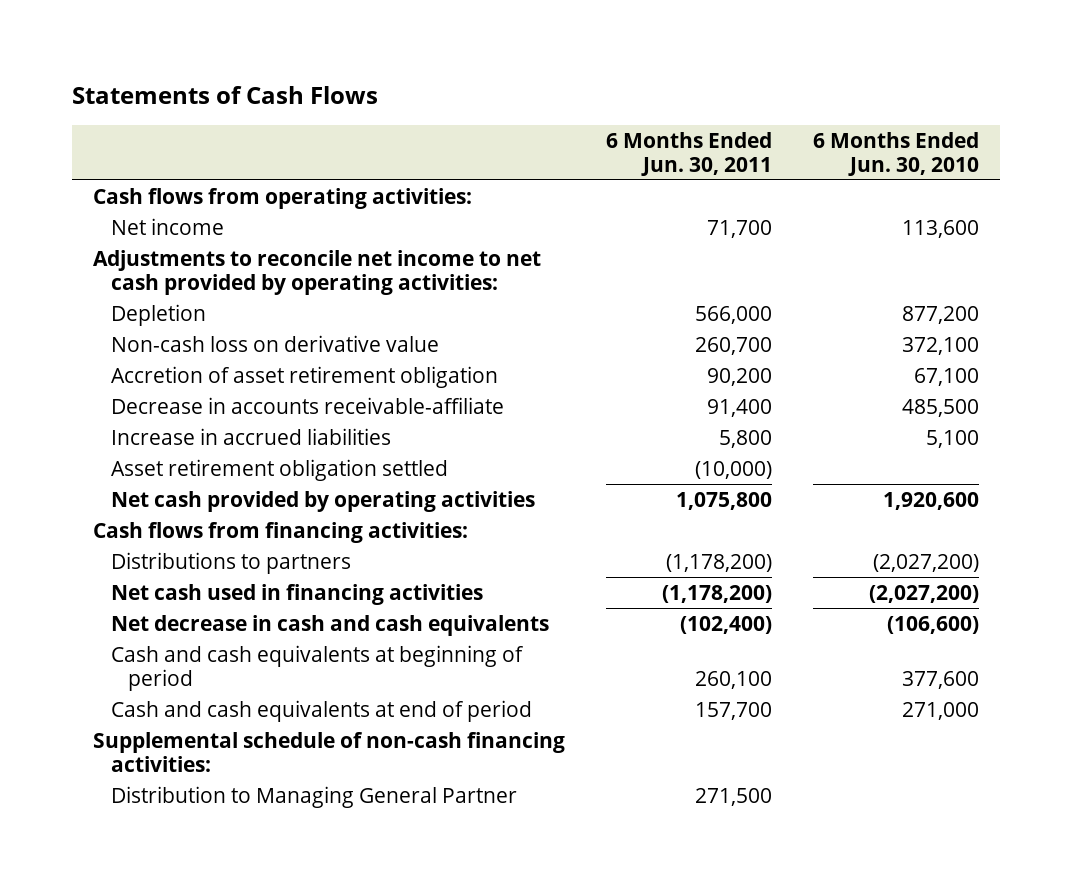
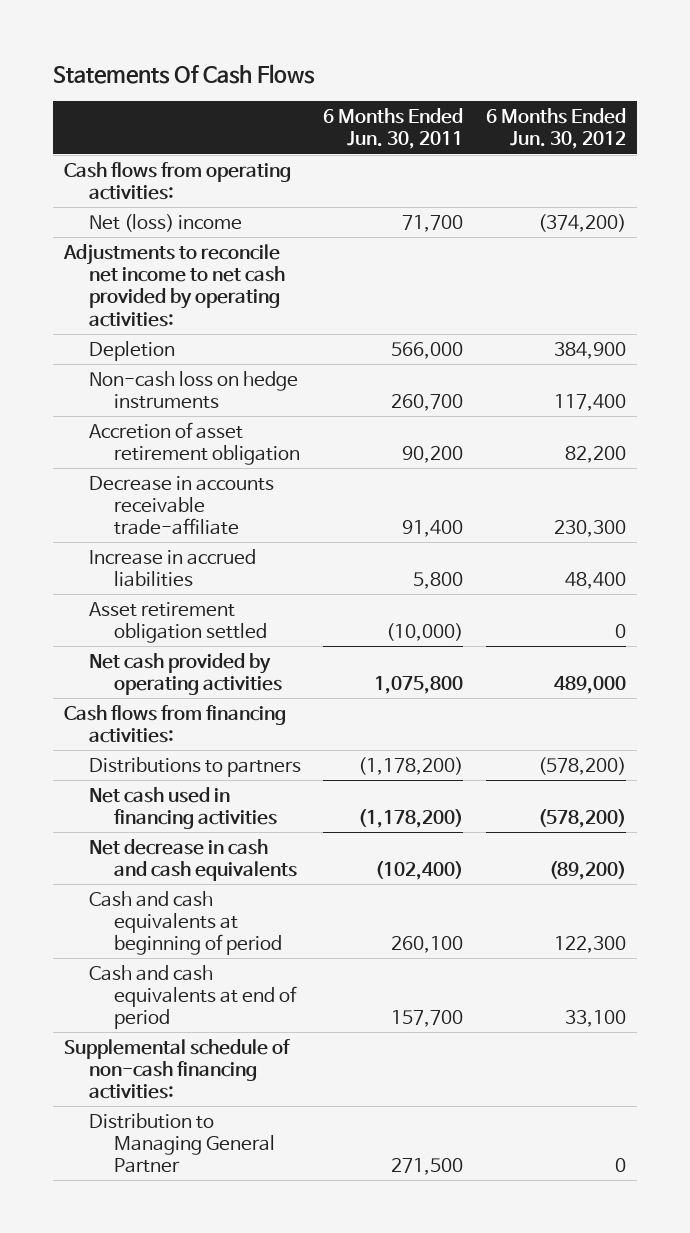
- Statements of Cash Flows
+ Statements Of Cash Flows
- | 6 Months Ended Jun. 30, 2011 | 6 Months Ended Jun. 30, 2010
+ | 6 Months Ended Jun. 30, 2011 | 6 Months Ended Jun. 30, 2012
- Net income | 71,700 | 113,600
+ Net (loss) income | 71,700 | (374,200)
- Non-cash loss on derivative value | 260,700 | 372,100
+ Non-cash loss on hedge instruments | 260,700 | 117,400
- Decrease in accounts receivable-affiliate | 91,400 | 485,500
+ Decrease in accounts receivable trade-affiliate | 91,400 | 230,300

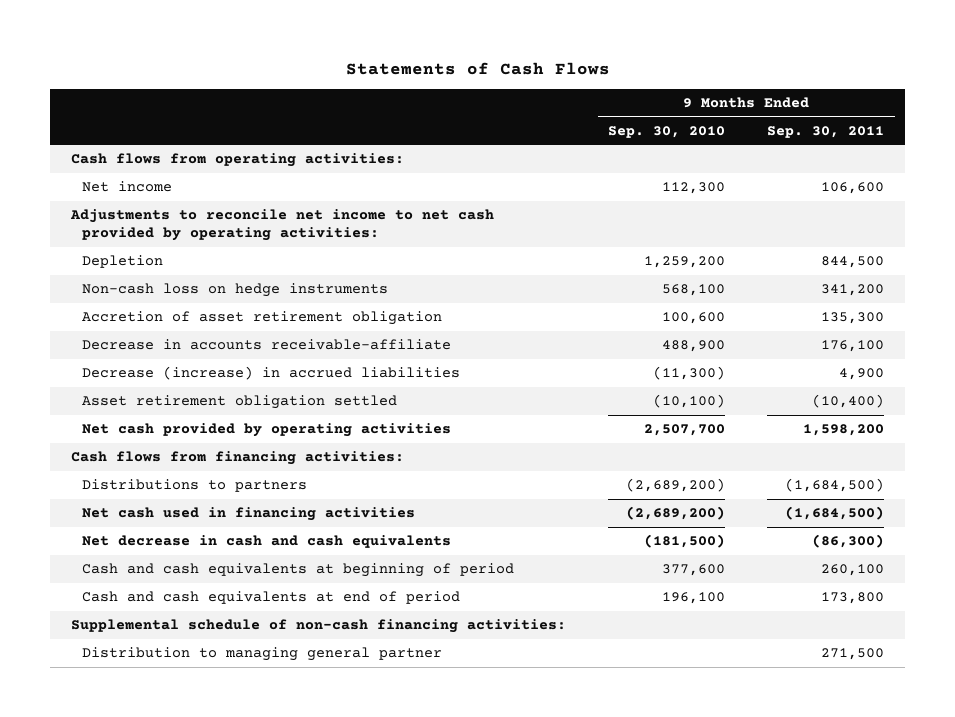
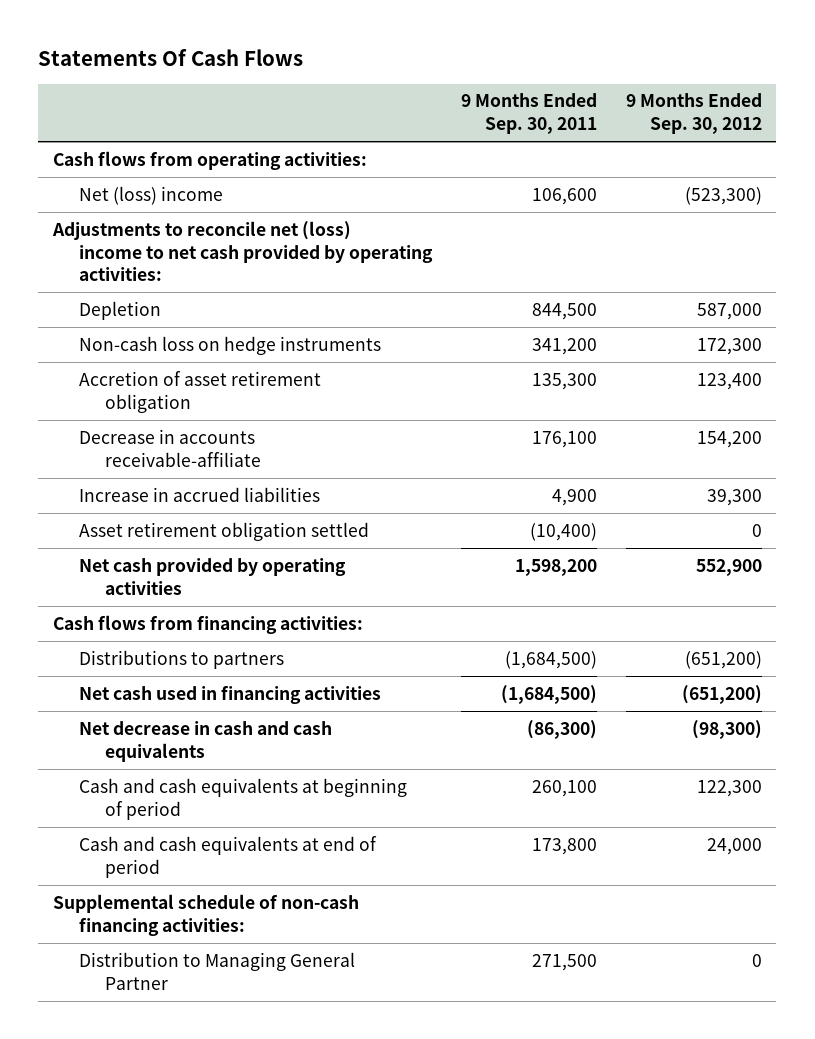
- Statements of Cash Flows
+ Statements Of Cash Flows
- | 9 Months Ended Sep. 30, 2010 | 9 Months Ended Sep. 30, 2011
+ | 9 Months Ended Sep. 30, 2011 | 9 Months Ended Sep. 30, 2012
- Net income | 112,300 | 106,600
- Adjustments to reconcile net income to net cash provided by operating activities:
+ Net (loss) income | 106,600 | (523,300)
+ Adjustments to reconcile net (loss) income to net cash provided by operating activities:
- Decrease (increase) in accrued liabilities | (11,300) | 4,900
+ Increase in accrued liabilities | 4,900 | 39,300
- Distribution to managing general partner | | 271,500
+ Distribution to Managing General Partner | 271,500 | 0

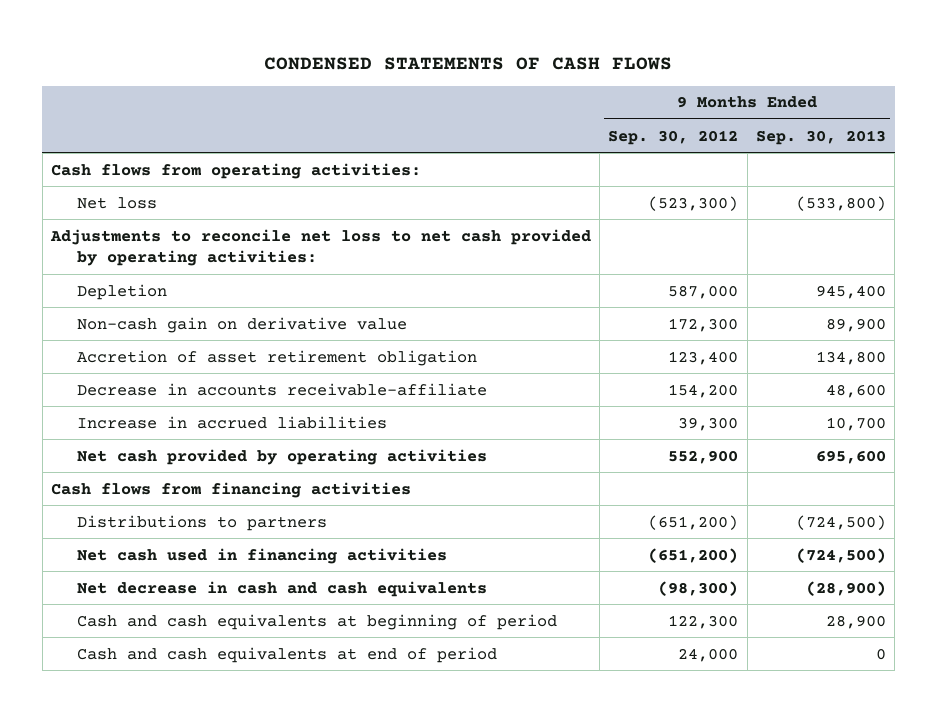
- Statements Of Cash Flows
+ CONDENSED STATEMENTS OF CASH FLOWS
- | 9 Months Ended Sep. 30, 2011 | 9 Months Ended Sep. 30, 2012
+ | 9 Months Ended Sep. 30, 2012 | 9 Months Ended Sep. 30, 2013
- Net (loss) income | 106,600 | (523,300)
- Adjustments to reconcile net (loss) income to net cash provided by operating activities:
+ Net loss | (523,300) | (533,800)
+ Adjustments to reconcile net loss to net cash provided by operating activities:
- Non-cash loss on hedge instruments | 341,200 | 172,300
+ Non-cash gain on derivative value | 172,300 | 89,900
- Asset retirement obligation settled | (10,400) | 0
- Cash flows from financing activities:
+ Cash flows from financing activities
- Supplemental schedule of non-cash financing activities:
- Distribution to Managing General Partner | 271,500 | 0

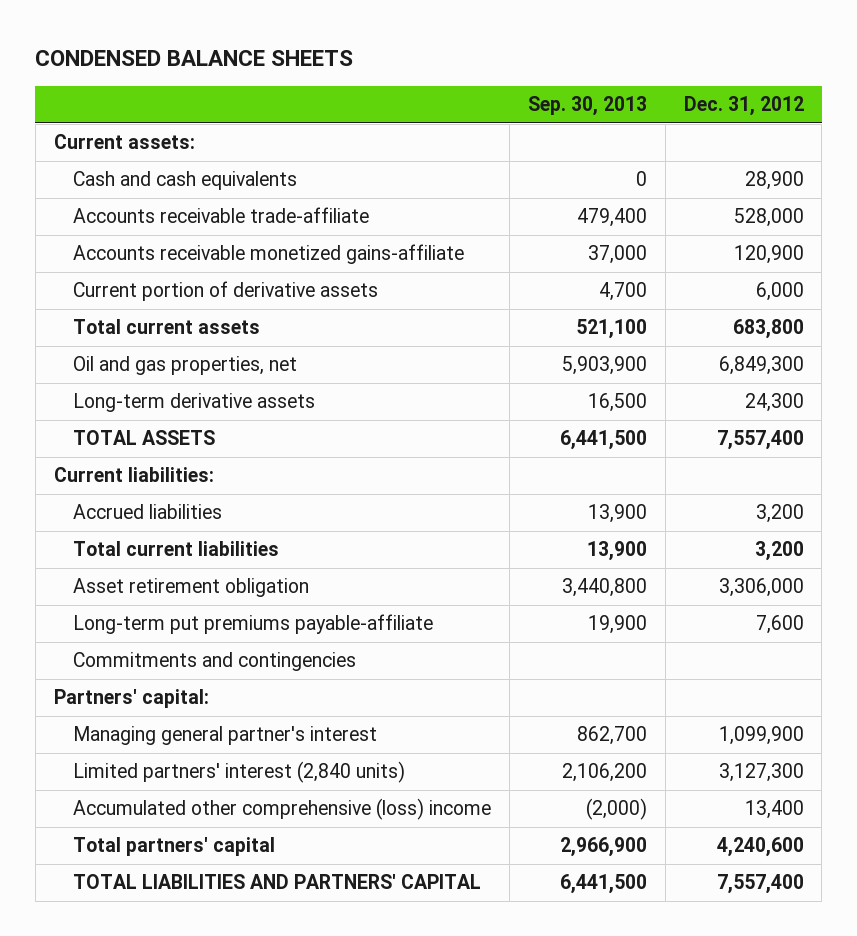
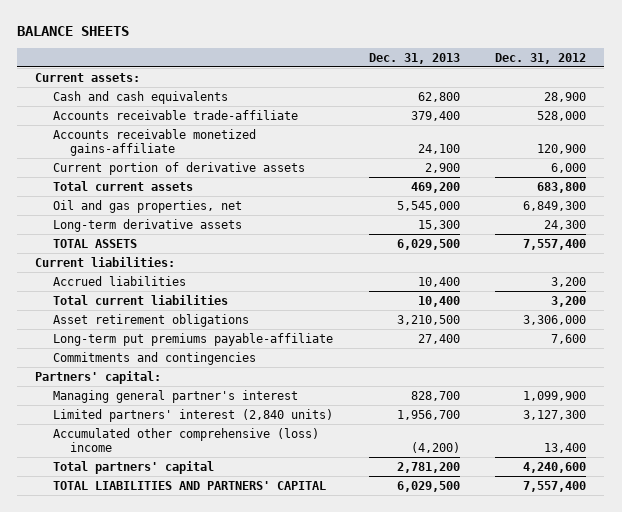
- CONDENSED BALANCE SHEETS
+ BALANCE SHEETS
- | Sep. 30, 2013 | Dec. 31, 2012
+ | Dec. 31, 2013 | Dec. 31, 2012
- Asset retirement obligation | 3,440,800 | 3,306,000
+ Asset retirement obligations | 3,210,500 | 3,306,000

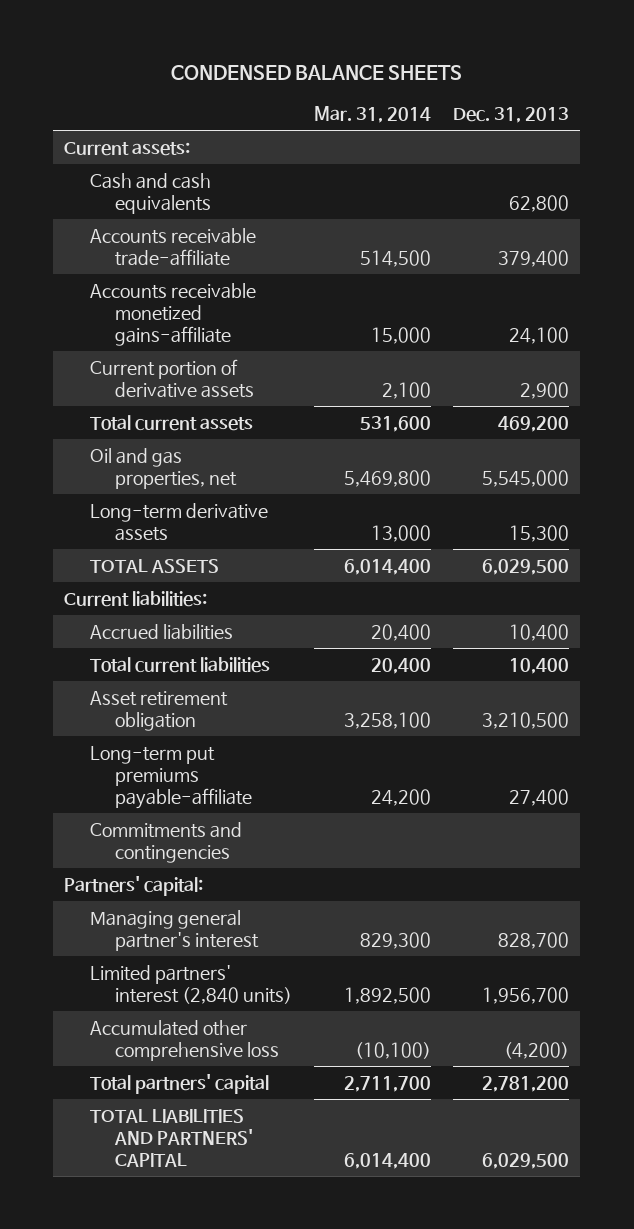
- BALANCE SHEETS
+ CONDENSED BALANCE SHEETS
- | Dec. 31, 2013 | Dec. 31, 2012
+ | Mar. 31, 2014 | Dec. 31, 2013
- Asset retirement obligations | 3,210,500 | 3,306,000
+ Asset retirement obligation | 3,258,100 | 3,210,500
- Accumulated other comprehensive (loss) income | (4,200) | 13,400
+ Accumulated other comprehensive loss | (10,100) | (4,200)

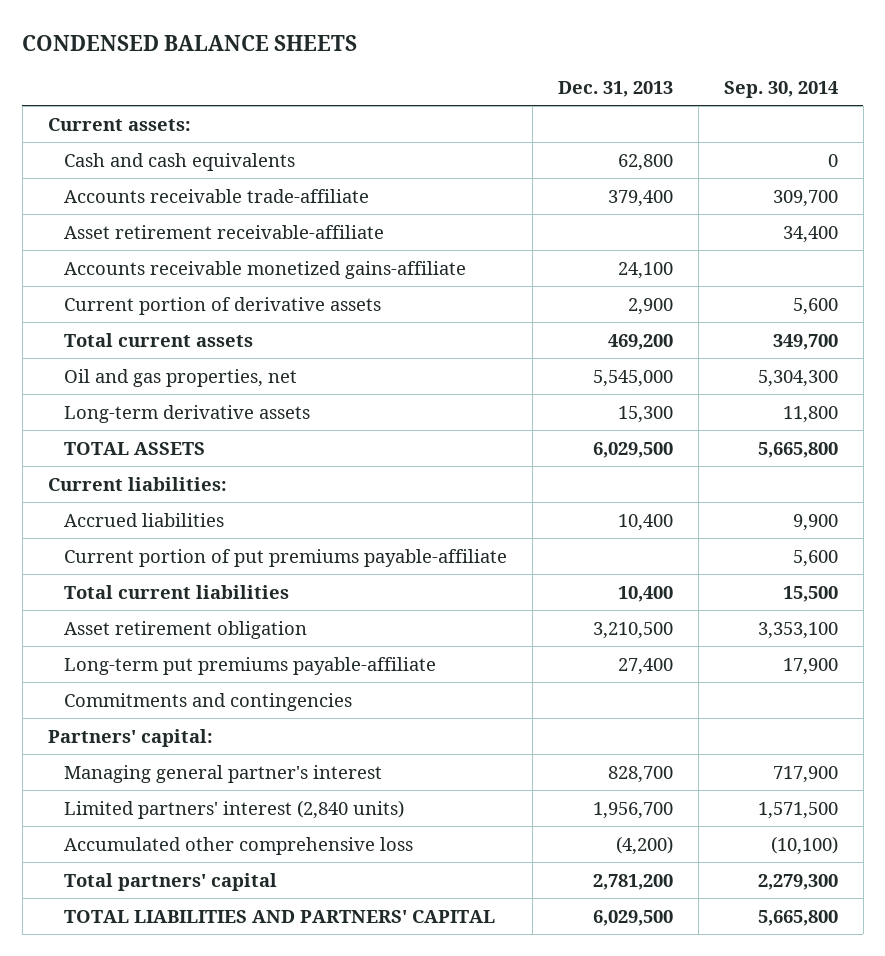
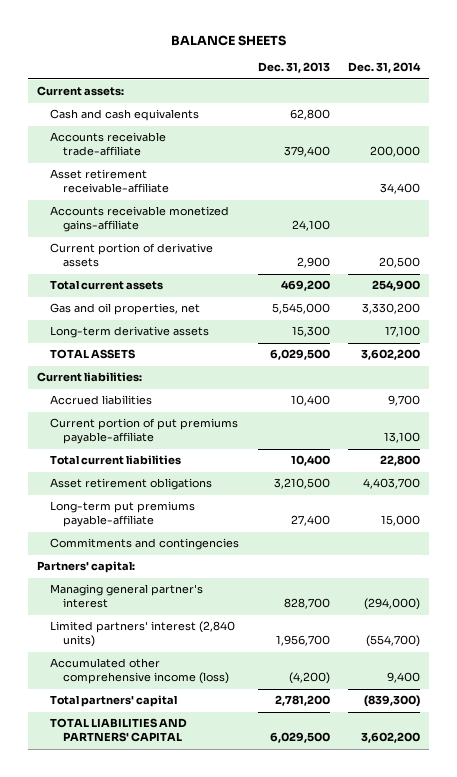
- CONDENSED BALANCE SHEETS
+ BALANCE SHEETS
- | Dec. 31, 2013 | Sep. 30, 2014
+ | Dec. 31, 2013 | Dec. 31, 2014
- Oil and gas properties, net | 5,545,000 | 5,304,300
+ Gas and oil properties, net | 5,545,000 | 3,330,200
- Asset retirement obligation | 3,210,500 | 3,353,100
+ Asset retirement obligations | 3,210,500 | 4,403,700
- Accumulated other comprehensive loss | (4,200) | (10,100)
+ Accumulated other comprehensive income (loss) | (4,200) | 9,400

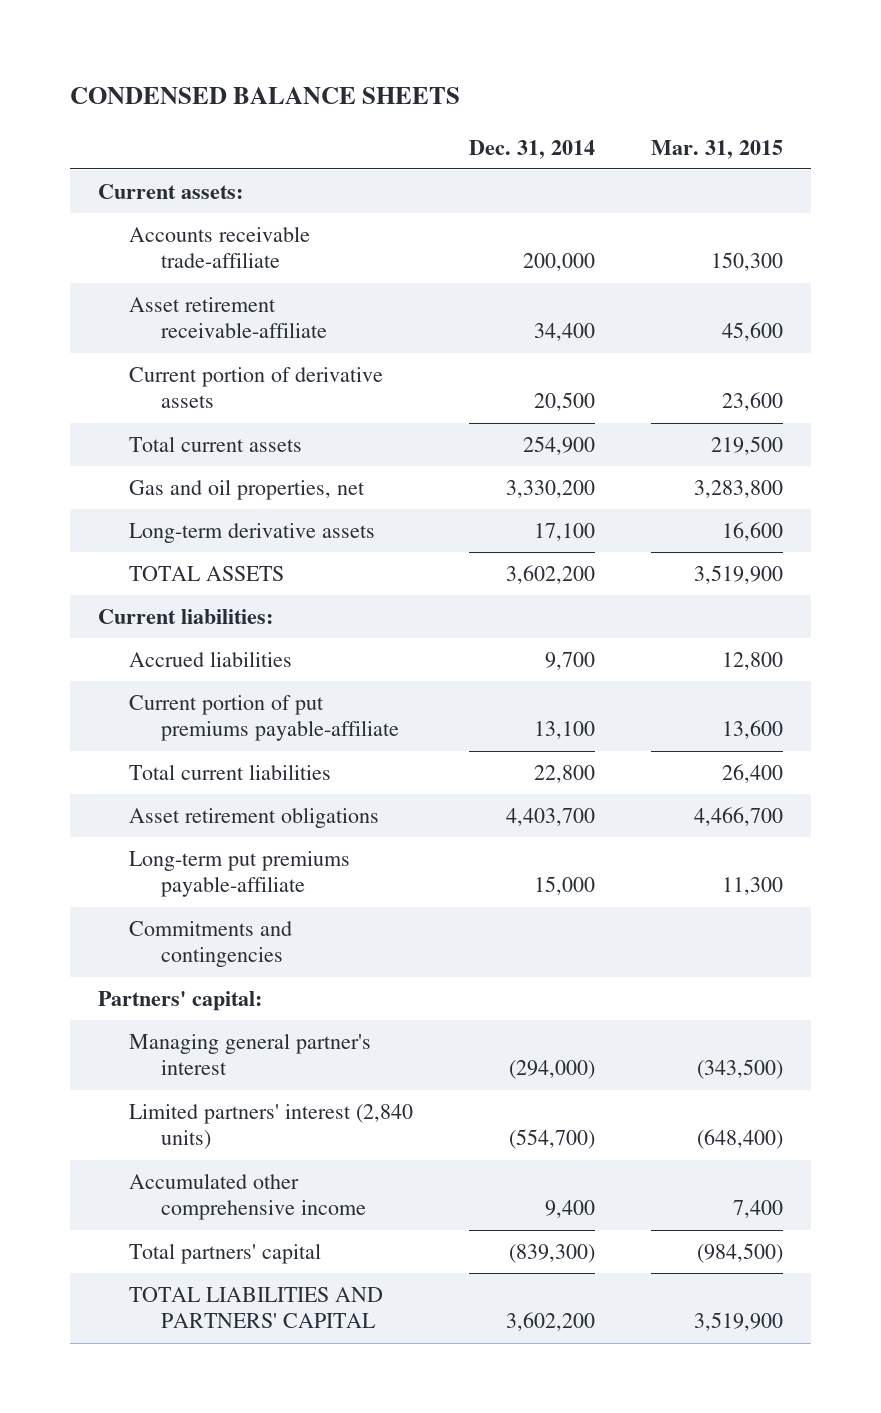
- BALANCE SHEETS
+ CONDENSED BALANCE SHEETS
- | Dec. 31, 2013 | Dec. 31, 2014
+ | Dec. 31, 2014 | Mar. 31, 2015
- Cash and cash equivalents | 62,800 |
- Accounts receivable monetized gains-affiliate | 24,100 |
- Accumulated other comprehensive income (loss) | (4,200) | 9,400
+ Accumulated other comprehensive income | 9,400 | 7,400

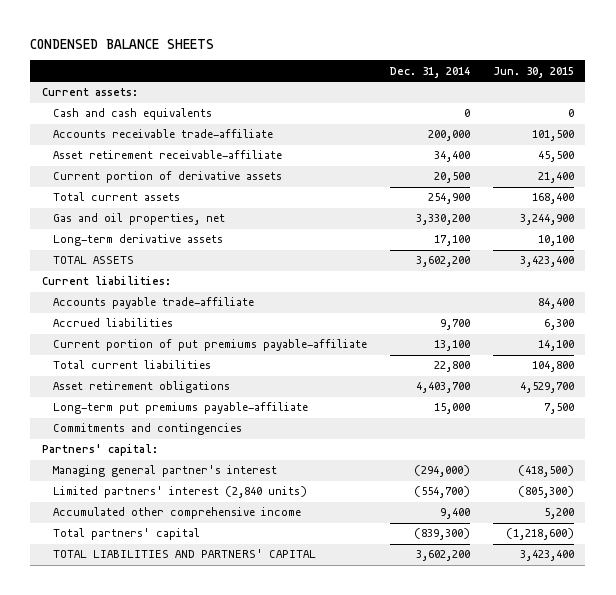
- | Dec. 31, 2014 | Mar. 31, 2015
+ | Dec. 31, 2014 | Jun. 30, 2015
+ Cash and cash equivalents | 0 | 0
+ Accounts payable trade-affiliate | | 84,400

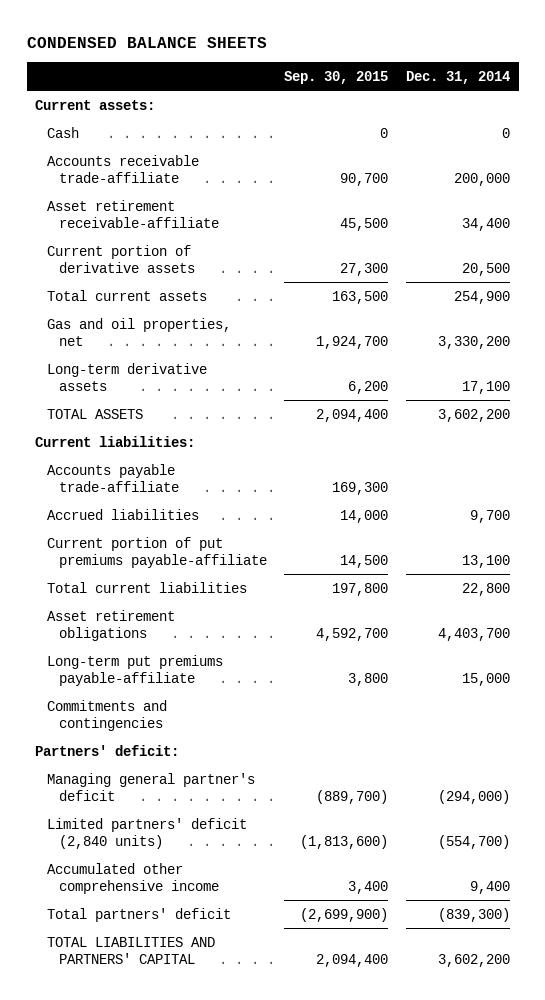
- | Dec. 31, 2014 | Jun. 30, 2015
+ | Sep. 30, 2015 | Dec. 31, 2014
- Cash and cash equivalents | 0 | 0
+ Cash | 0 | 0
- Partners' capital:
- Managing general partner's interest | (294,000) | (418,500)
- Limited partners' interest (2,840 units) | (554,700) | (805,300)
+ Partners' deficit:
+ Managing general partner's deficit | (889,700) | (294,000)
+ Limited partners' deficit (2,840 units) | (1,813,600) | (554,700)
- Total partners' capital | (839,300) | (1,218,600)
+ Total partners' deficit | (2,699,900) | (839,300)

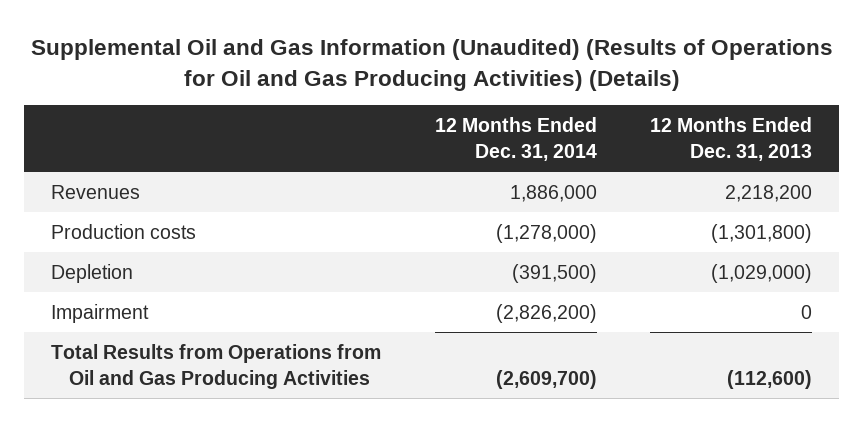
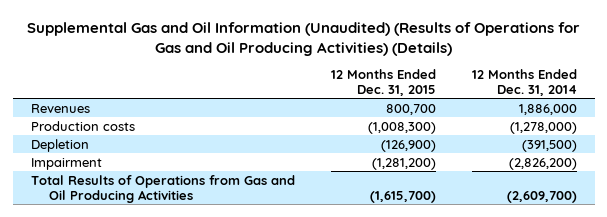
- Supplemental Oil and Gas Information (Unaudited) (Results of Operations for Oil and Gas Producing Activities) (Details)
+ Supplemental Gas and Oil Information (Unaudited) (Results of Operations for Gas and Oil Producing Activities) (Details)
- | 12 Months Ended Dec. 31, 2014 | 12 Months Ended Dec. 31, 2013
+ | 12 Months Ended Dec. 31, 2015 | 12 Months Ended Dec. 31, 2014
- Total Results from Operations from Oil and Gas Producing Activities | (2,609,700) | (112,600)
+ Total Results of Operations from Gas and Oil Producing Activities | (1,615,700) | (2,609,700)

